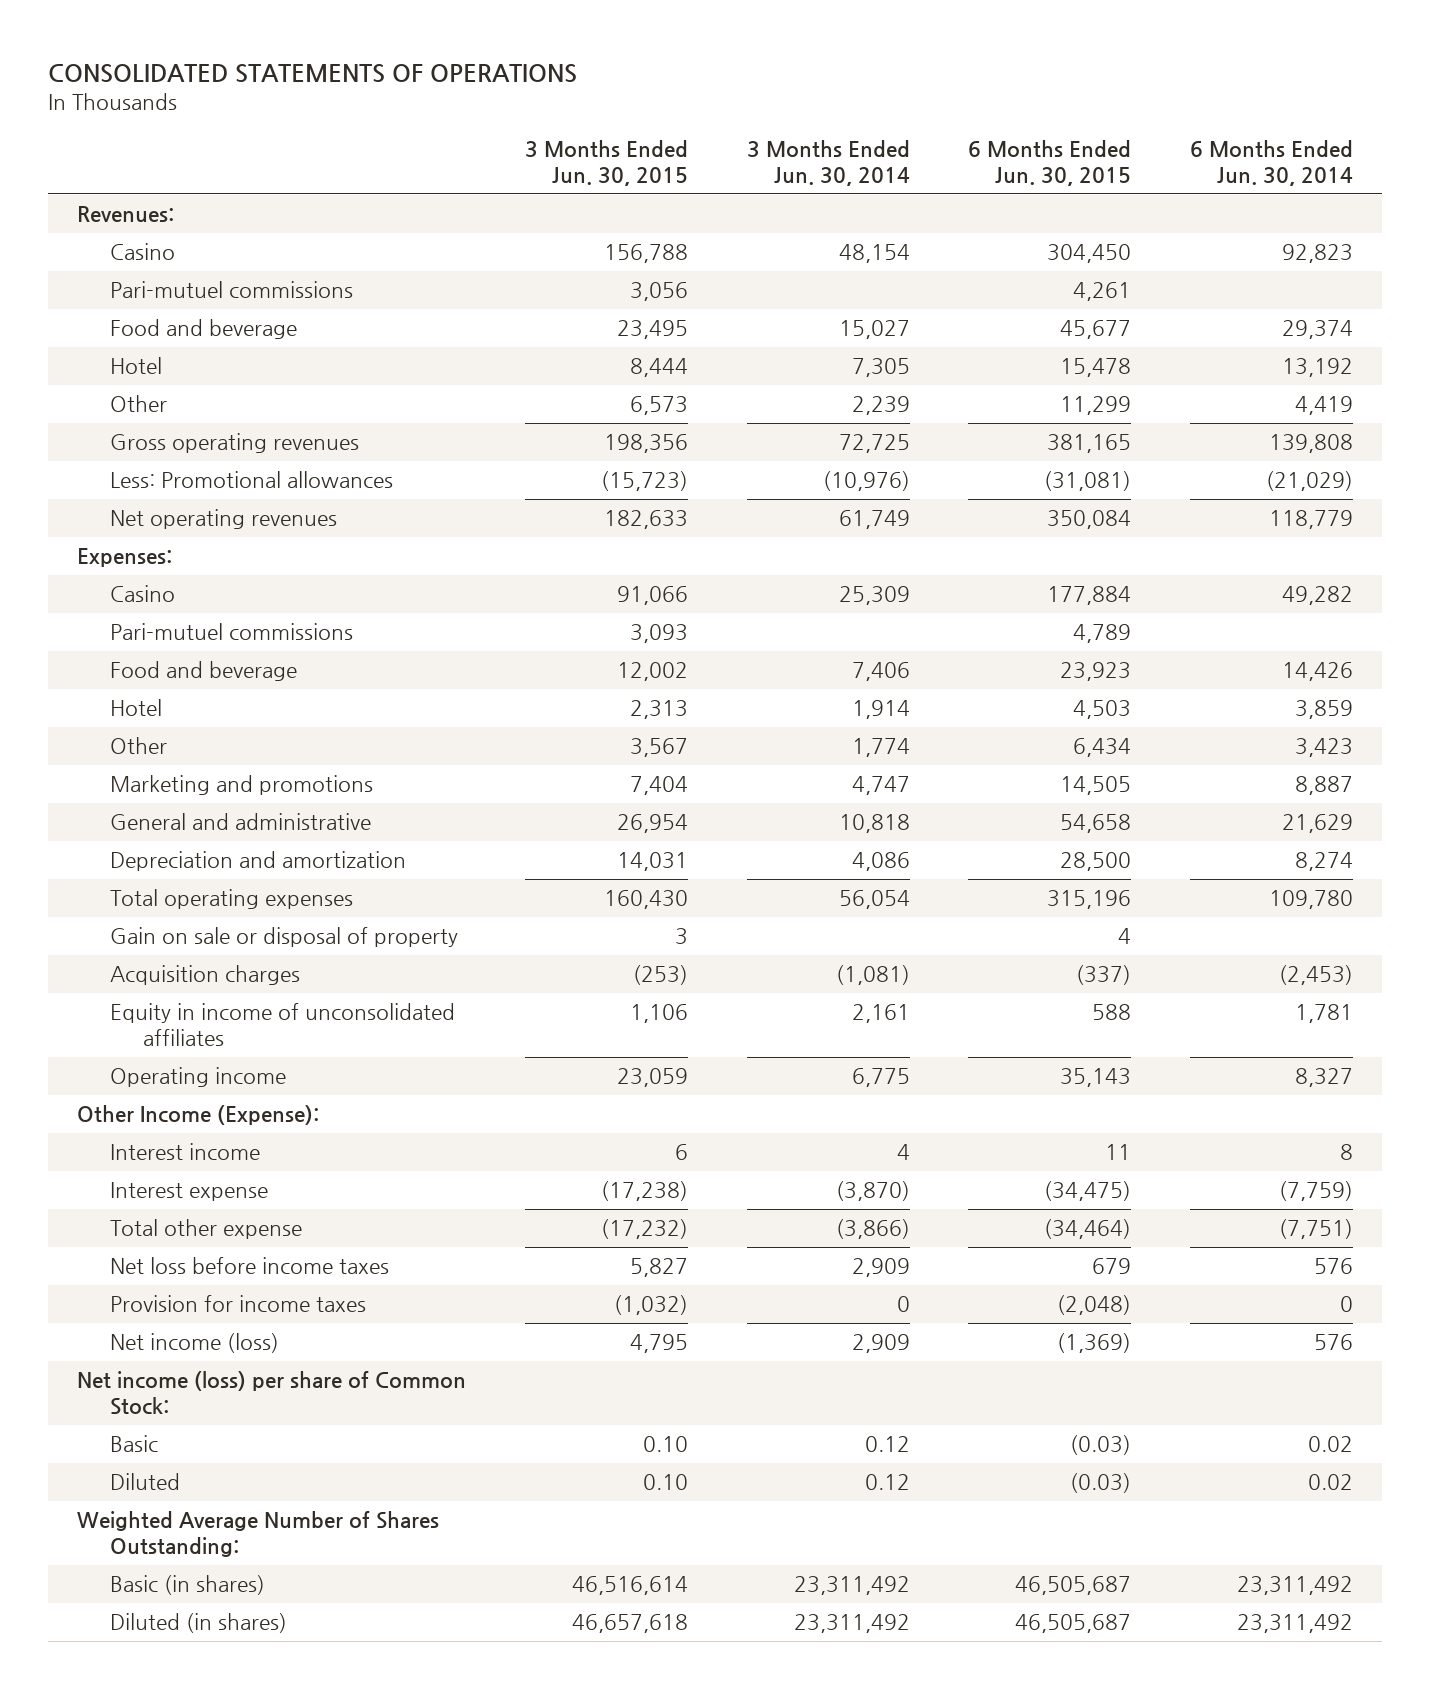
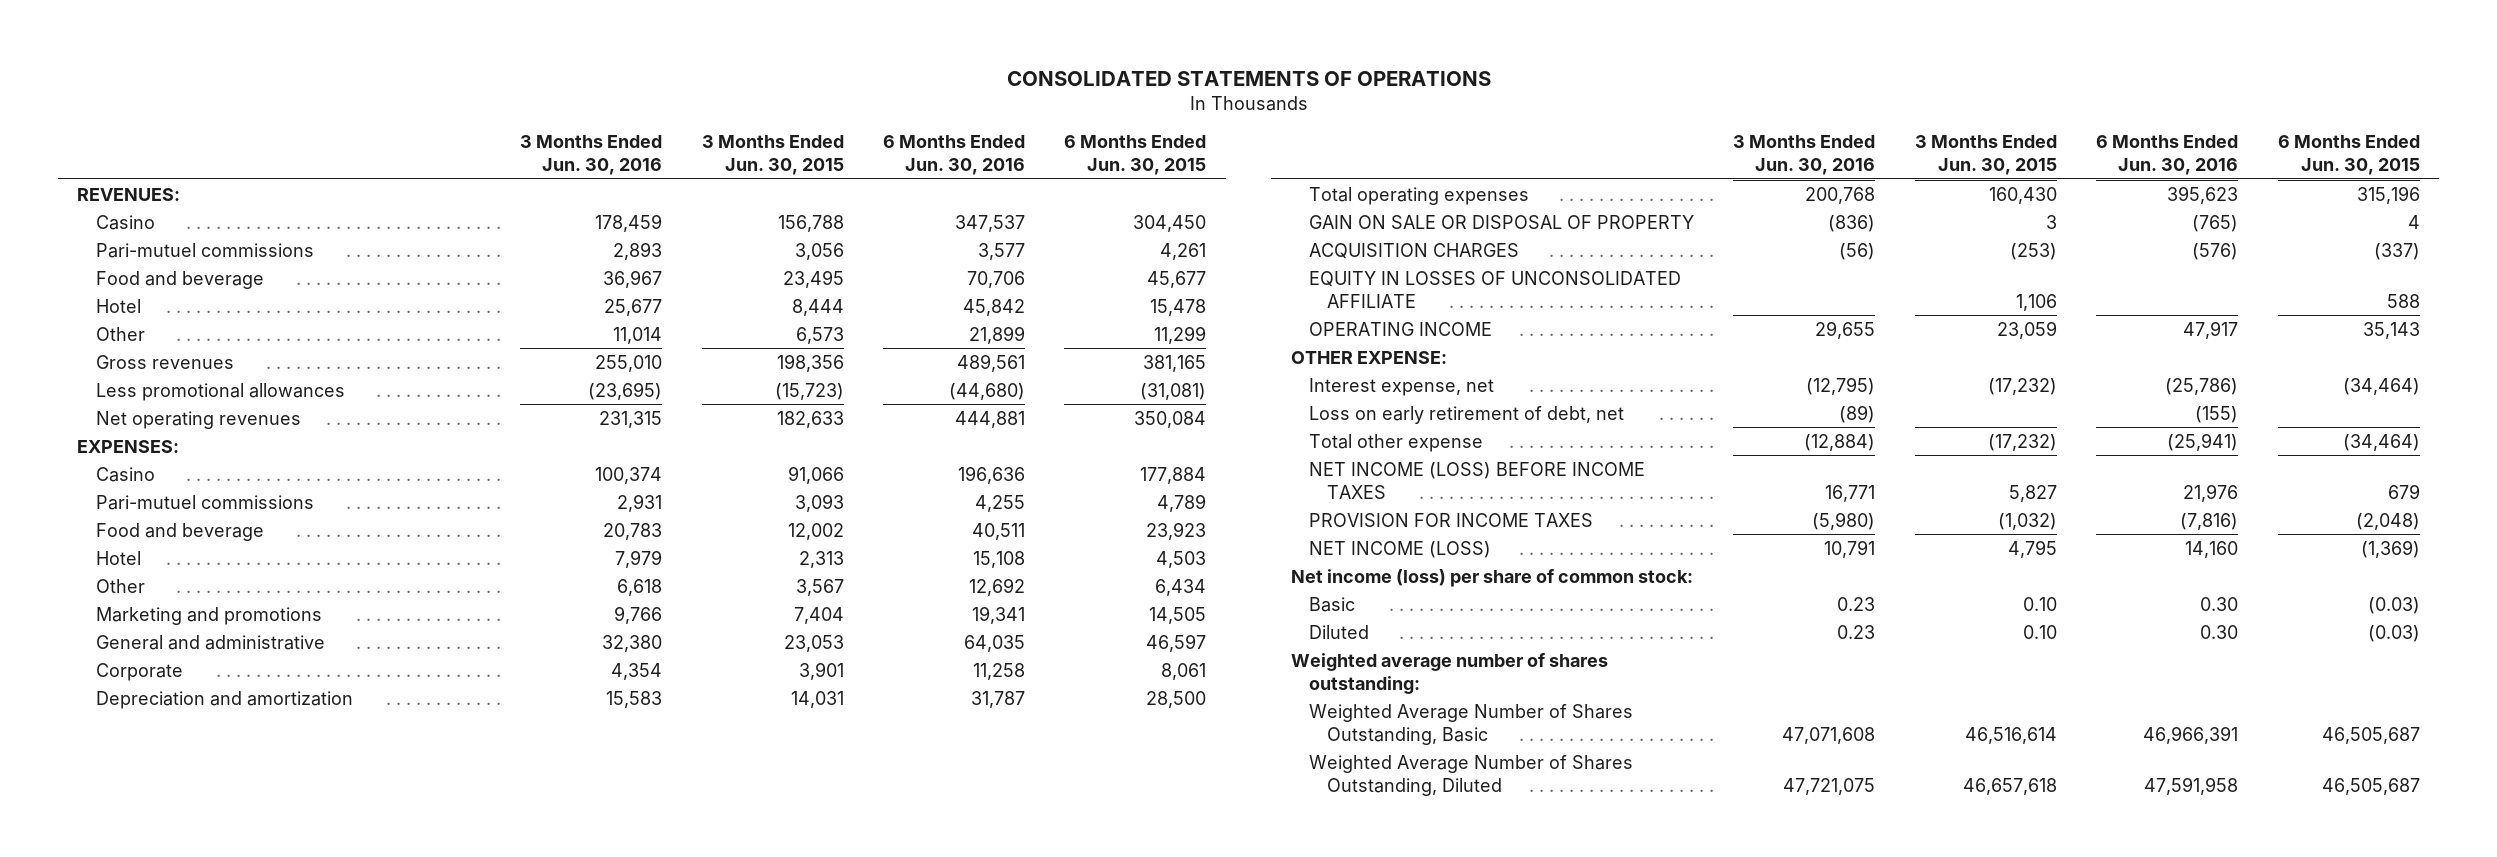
- | 3 Months Ended Jun. 30, 2015 | 3 Months Ended Jun. 30, 2014 | 6 Months Ended Jun. 30, 2015 | 6 Months Ended Jun. 30, 2014
+ | 3 Months Ended Jun. 30, 2016 | 3 Months Ended Jun. 30, 2015 | 6 Months Ended Jun. 30, 2016 | 6 Months Ended Jun. 30, 2015
- Revenues:
+ REVENUES:
- Gross operating revenues | 198,356 | 72,725 | 381,165 | 139,808
- Less: Promotional allowances | (15,723) | (10,976) | (31,081) | (21,029)
+ Gross revenues | 255,010 | 198,356 | 489,561 | 381,165
+ Less promotional allowances | (23,695) | (15,723) | (44,680) | (31,081)
- Expenses:
+ EXPENSES:
- General and administrative | 26,954 | 10,818 | 54,658 | 21,629
+ General and administrative | 32,380 | 23,053 | 64,035 | 46,597
+ Corporate | 4,354 | 3,901 | 11,258 | 8,061
- Gain on sale or disposal of property | 3 | | 4 |
- Acquisition charges | (253) | (1,081) | (337) | (2,453)
- Equity in income of unconsolidated affiliates | 1,106 | 2,161 | 588 | 1,781
- Operating income | 23,059 | 6,775 | 35,143 | 8,327
- Other Income (Expense):
- Interest income | 6 | 4 | 11 | 8
- Interest expense | (17,238) | (3,870) | (34,475) | (7,759)
+ GAIN ON SALE OR DISPOSAL OF PROPERTY | (836) | 3 | (765) | 4
+ ACQUISITION CHARGES | (56) | (253) | (576) | (337)
+ EQUITY IN LOSSES OF UNCONSOLIDATED AFFILIATE | | 1,106 | | 588
+ OPERATING INCOME | 29,655 | 23,059 | 47,917 | 35,143
+ OTHER EXPENSE:
+ Interest expense, net | (12,795) | (17,232) | (25,786) | (34,464)
+ Loss on early retirement of debt, net | (89) | | (155) |
- Net loss before income taxes | 5,827 | 2,909 | 679 | 576
- Provision for income taxes | (1,032) | 0 | (2,048) | 0
- Net income (loss) | 4,795 | 2,909 | (1,369) | 576
- Net income (loss) per share of Common Stock:
+ NET INCOME (LOSS) BEFORE INCOME TAXES | 16,771 | 5,827 | 21,976 | 679
+ PROVISION FOR INCOME TAXES | (5,980) | (1,032) | (7,816) | (2,048)
+ NET INCOME (LOSS) | 10,791 | 4,795 | 14,160 | (1,369)
+ Net income (loss) per share of common stock:
- Weighted Average Number of Shares Outstanding:
- Basic (in shares) | 46,516,614 | 23,311,492 | 46,505,687 | 23,311,492
- Diluted (in shares) | 46,657,618 | 23,311,492 | 46,505,687 | 23,311,492
+ Weighted average number of shares outstanding:
+ Weighted Average Number of Shares Outstanding, Basic | 47,071,608 | 46,516,614 | 46,966,391 | 46,505,687
+ Weighted Average Number of Shares Outstanding, Diluted | 47,721,075 | 46,657,618 | 47,591,958 | 46,505,687

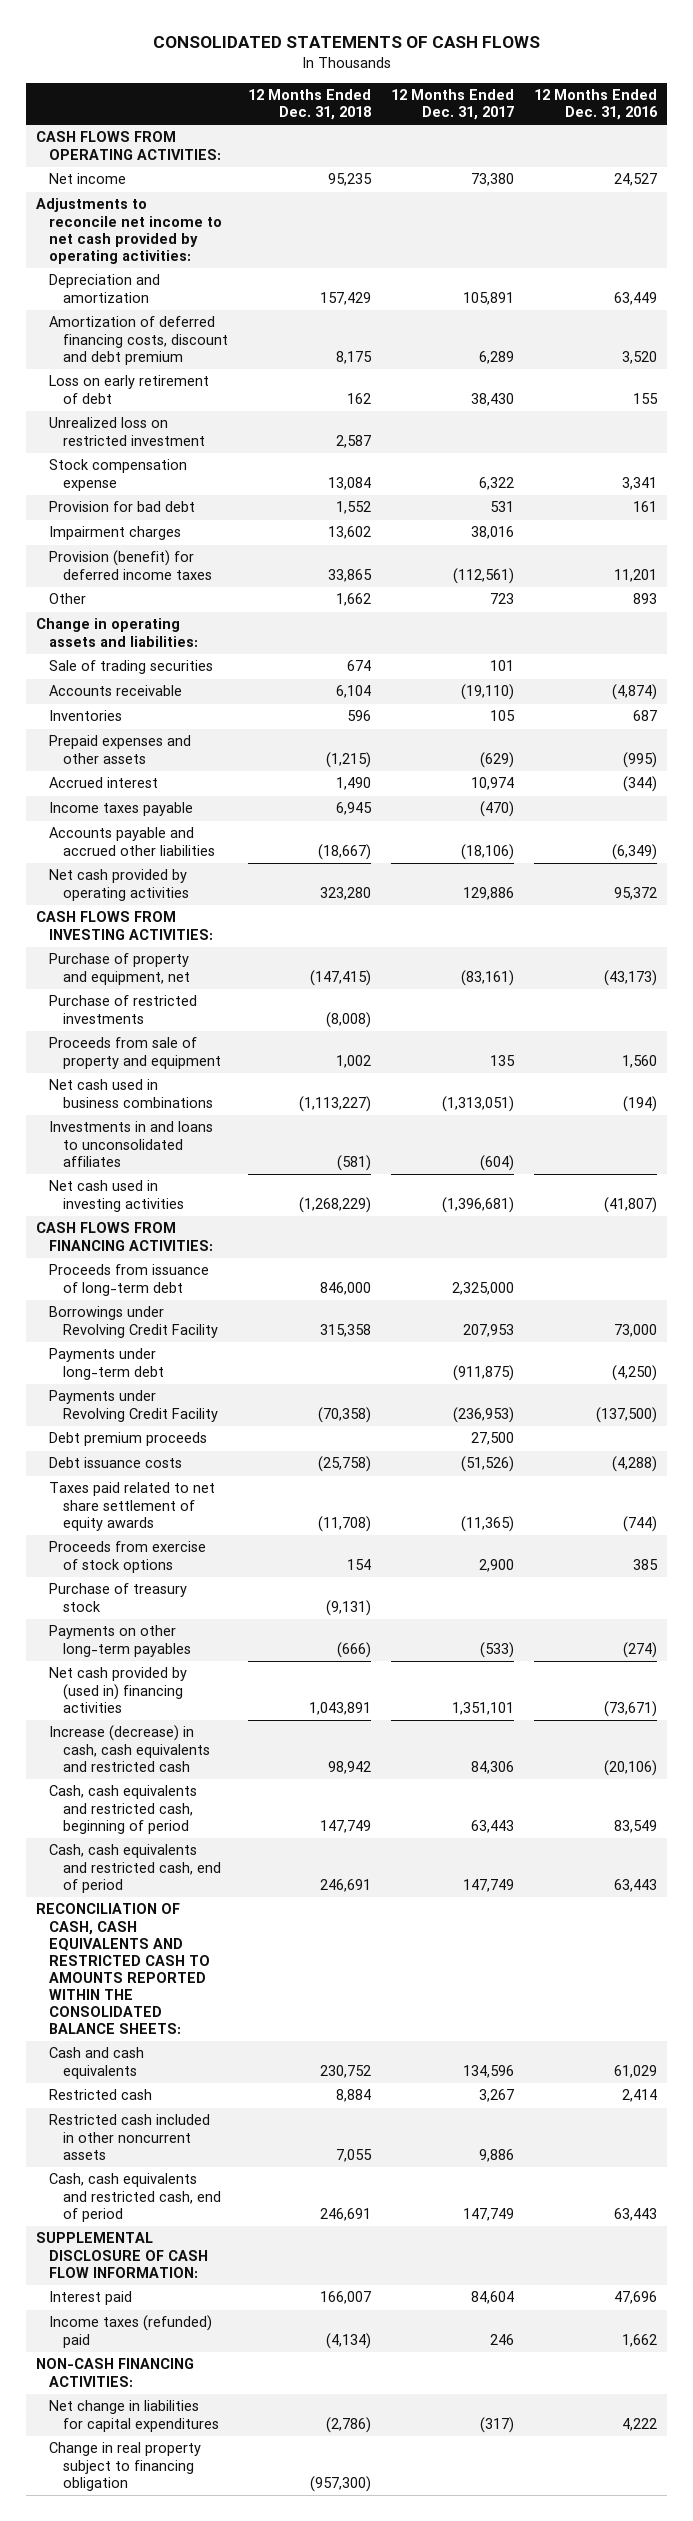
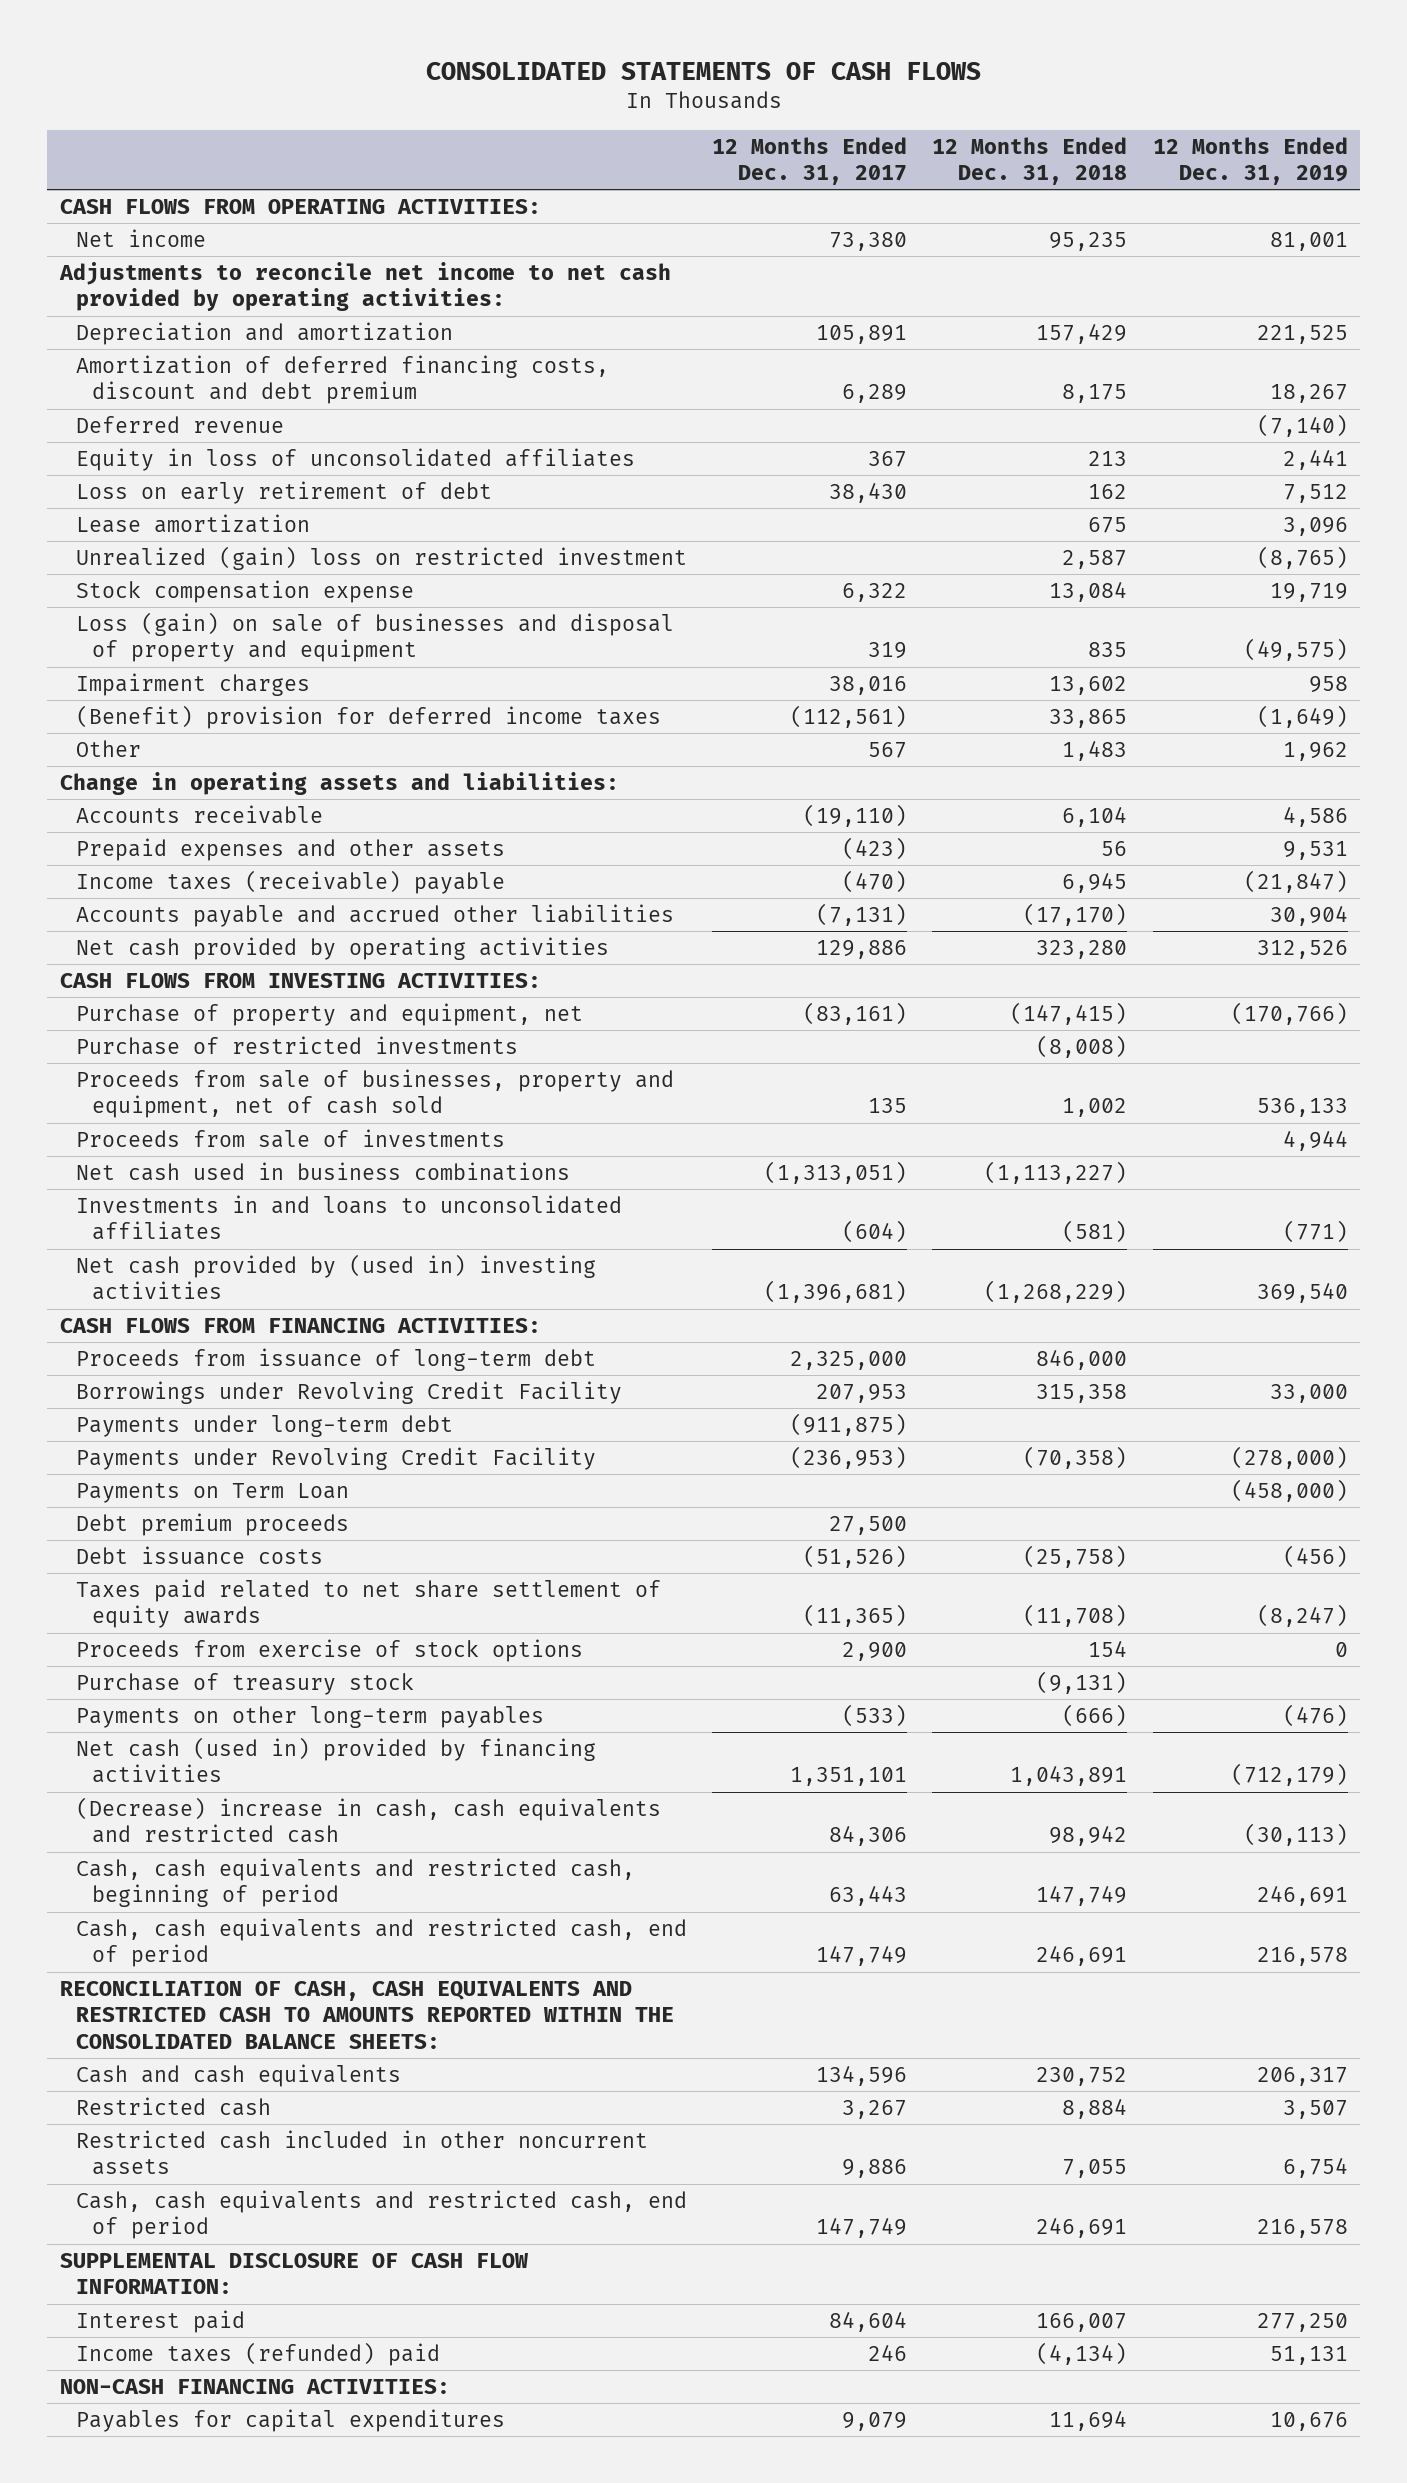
- | 12 Months Ended Dec. 31, 2018 | 12 Months Ended Dec. 31, 2017 | 12 Months Ended Dec. 31, 2016
+ | 12 Months Ended Dec. 31, 2017 | 12 Months Ended Dec. 31, 2018 | 12 Months Ended Dec. 31, 2019
+ Deferred revenue | | | (7,140)
+ Equity in loss of unconsolidated affiliates | 367 | 213 | 2,441
- Unrealized loss on restricted investment | 2,587 | |
+ Lease amortization | | 675 | 3,096
+ Unrealized (gain) loss on restricted investment | | 2,587 | (8,765)
- Provision for bad debt | 1,552 | 531 | 161
+ Loss (gain) on sale of businesses and disposal of property and equipment | 319 | 835 | (49,575)
- Provision (benefit) for deferred income taxes | 33,865 | (112,561) | 11,201
- Other | 1,662 | 723 | 893
+ (Benefit) provision for deferred income taxes | (112,561) | 33,865 | (1,649)
+ Other | 567 | 1,483 | 1,962
- Sale of trading securities | 674 | 101 |
- Inventories | 596 | 105 | 687
- Prepaid expenses and other assets | (1,215) | (629) | (995)
- Accrued interest | 1,490 | 10,974 | (344)
- Income taxes payable | 6,945 | (470) |
- Accounts payable and accrued other liabilities | (18,667) | (18,106) | (6,349)
+ Prepaid expenses and other assets | (423) | 56 | 9,531
+ Income taxes (receivable) payable | (470) | 6,945 | (21,847)
+ Accounts payable and accrued other liabilities | (7,131) | (17,170) | 30,904
- Proceeds from sale of property and equipment | 1,002 | 135 | 1,560
+ Proceeds from sale of businesses, property and equipment, net of cash sold | 135 | 1,002 | 536,133
+ Proceeds from sale of investments | | | 4,944
- Net cash used in investing activities | (1,268,229) | (1,396,681) | (41,807)
+ Net cash provided by (used in) investing activities | (1,396,681) | (1,268,229) | 369,540
+ Payments on Term Loan | | | (458,000)
- Net cash provided by (used in) financing activities | 1,043,891 | 1,351,101 | (73,671)
- Increase (decrease) in cash, cash equivalents and restricted cash | 98,942 | 84,306 | (20,106)
+ Net cash (used in) provided by financing activities | 1,351,101 | 1,043,891 | (712,179)
+ (Decrease) increase in cash, cash equivalents and restricted cash | 84,306 | 98,942 | (30,113)
- Net change in liabilities for capital expenditures | (2,786) | (317) | 4,222
- Change in real property subject to financing obligation | (957,300) | |
+ Payables for capital expenditures | 9,079 | 11,694 | 10,676

